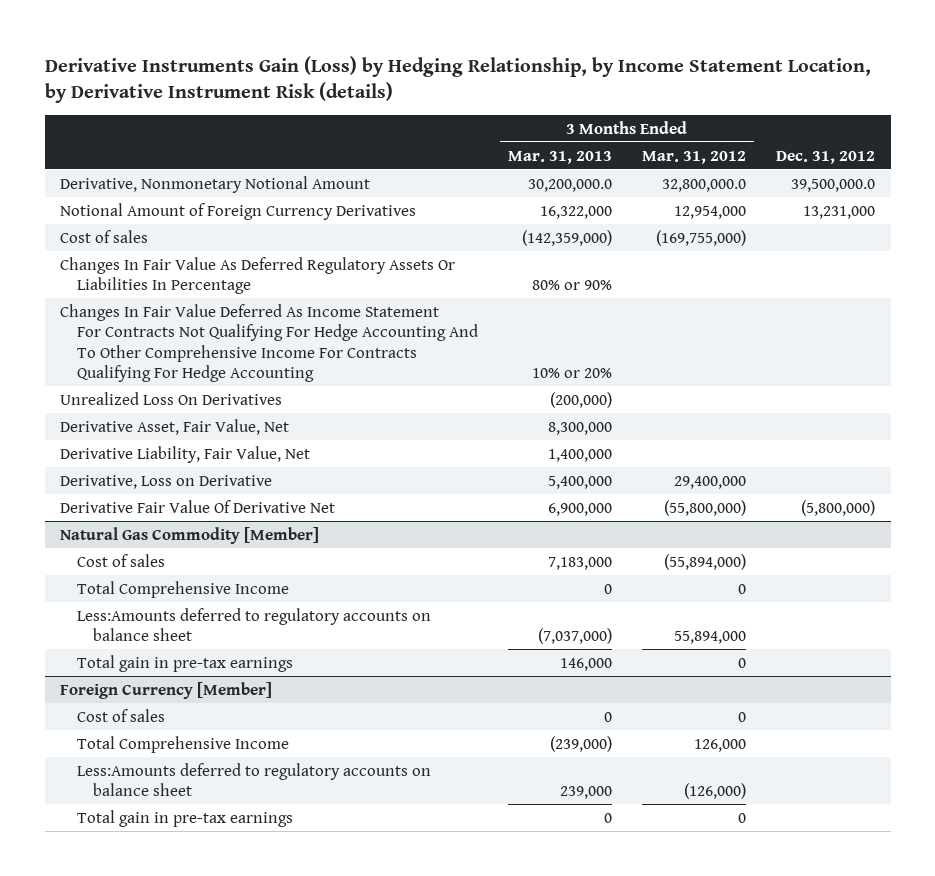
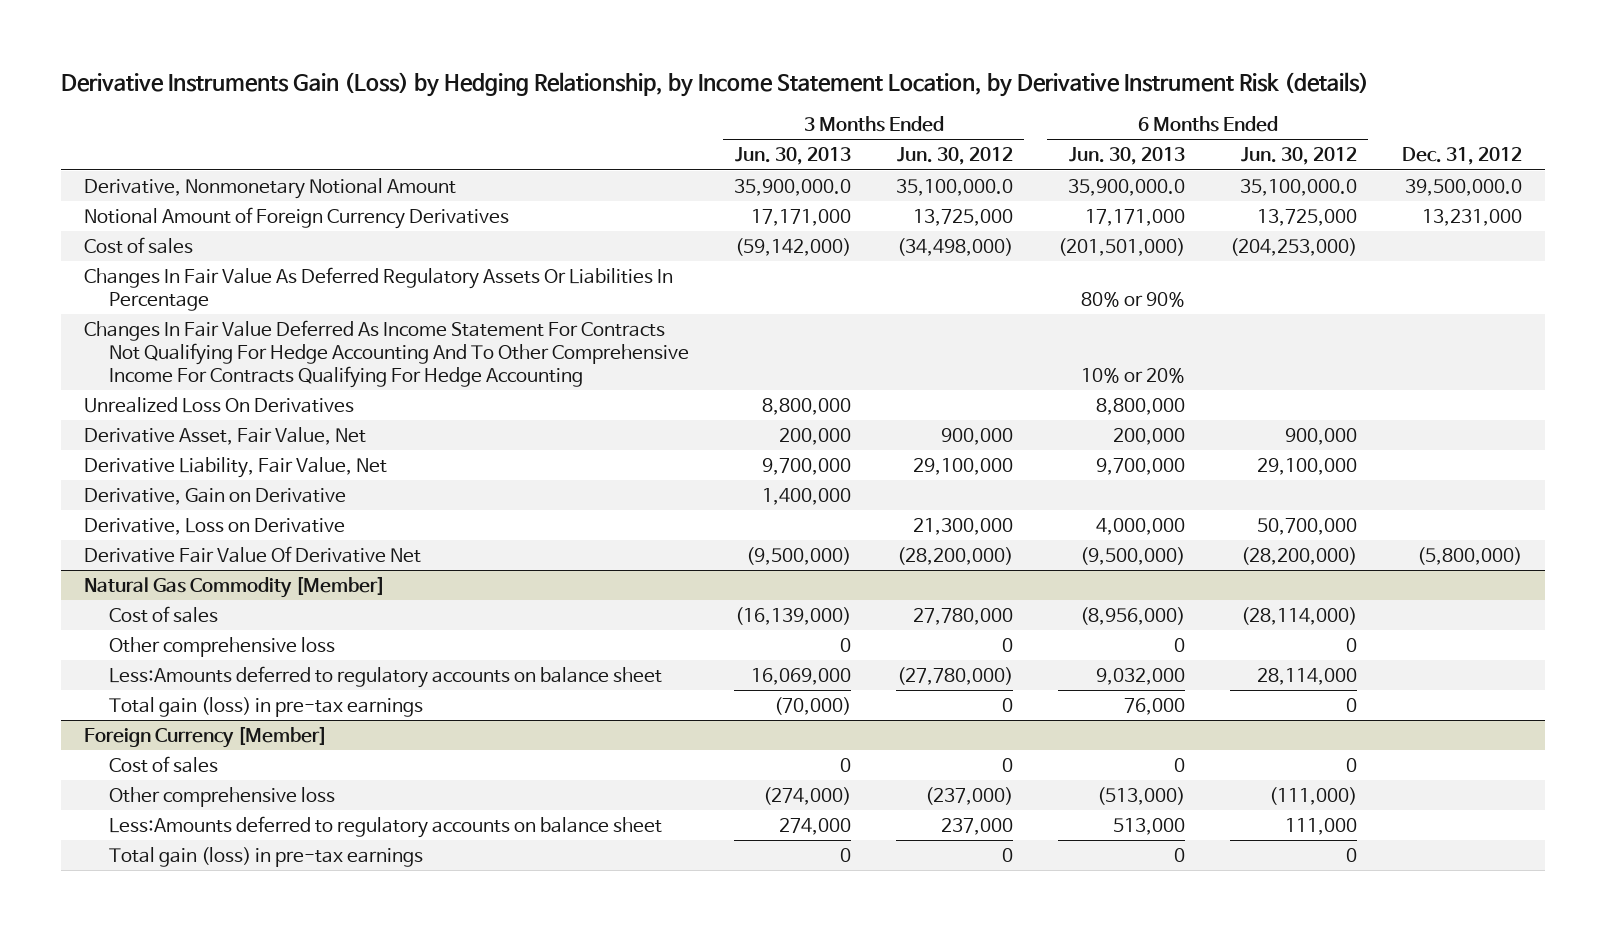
- | 3 Months Ended Mar. 31, 2013 | 3 Months Ended Mar. 31, 2012 | Dec. 31, 2012
+ | 3 Months Ended Jun. 30, 2013 | 3 Months Ended Jun. 30, 2012 | 6 Months Ended Jun. 30, 2013 | 6 Months Ended Jun. 30, 2012 | Dec. 31, 2012
+ Derivative, Gain on Derivative | 1,400,000 | | | |
@ Natural Gas Commodity [Member]
- Total Comprehensive Income | 0 | 0 |
+ Other comprehensive loss | 0 | 0 | 0 | 0 |
- Total gain in pre-tax earnings | 146,000 | 0 |
+ Total gain (loss) in pre-tax earnings | (70,000) | 0 | 76,000 | 0 |
@ Foreign Currency [Member]
- Total Comprehensive Income | (239,000) | 126,000 |
+ Other comprehensive loss | (274,000) | (237,000) | (513,000) | (111,000) |
- Total gain in pre-tax earnings | 0 | 0 |
+ Total gain (loss) in pre-tax earnings | 0 | 0 | 0 | 0 |

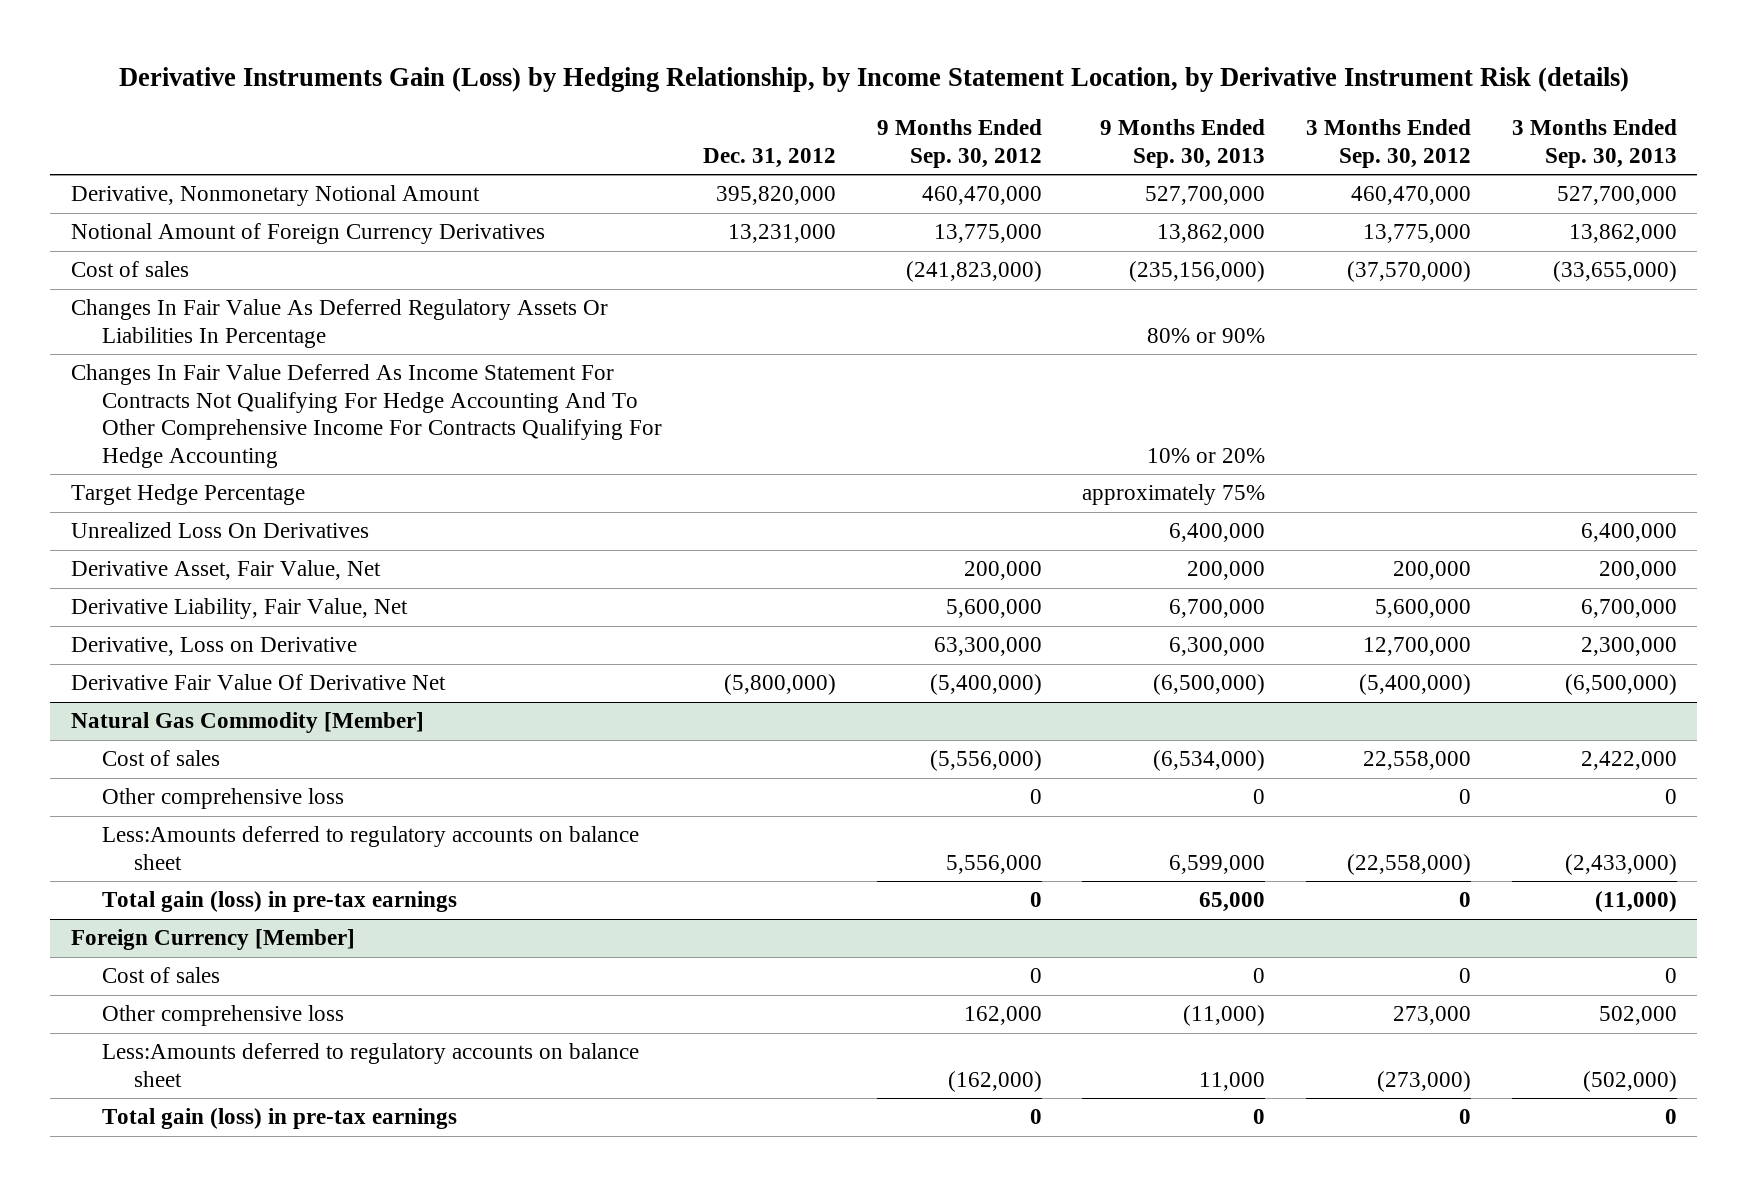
- | 3 Months Ended Jun. 30, 2013 | 3 Months Ended Jun. 30, 2012 | 6 Months Ended Jun. 30, 2013 | 6 Months Ended Jun. 30, 2012 | Dec. 31, 2012
+ | Dec. 31, 2012 | 9 Months Ended Sep. 30, 2012 | 9 Months Ended Sep. 30, 2013 | 3 Months Ended Sep. 30, 2012 | 3 Months Ended Sep. 30, 2013
- Derivative, Nonmonetary Notional Amount | 35,900,000.0 | 35,100,000.0 | 35,900,000.0 | 35,100,000.0 | 39,500,000.0
+ Derivative, Nonmonetary Notional Amount | 395,820,000 | 460,470,000 | 527,700,000 | 460,470,000 | 527,700,000
+ Target Hedge Percentage | | | approximately 75% | |
- Derivative, Gain on Derivative | 1,400,000 | | | |

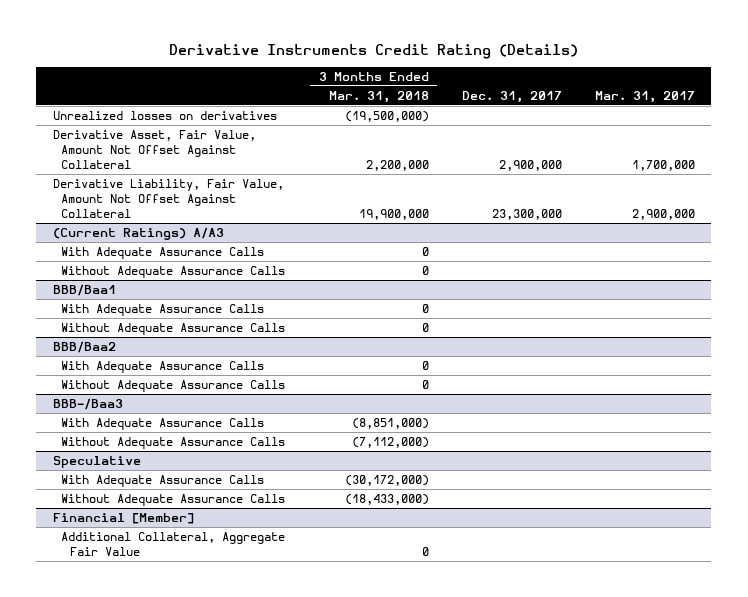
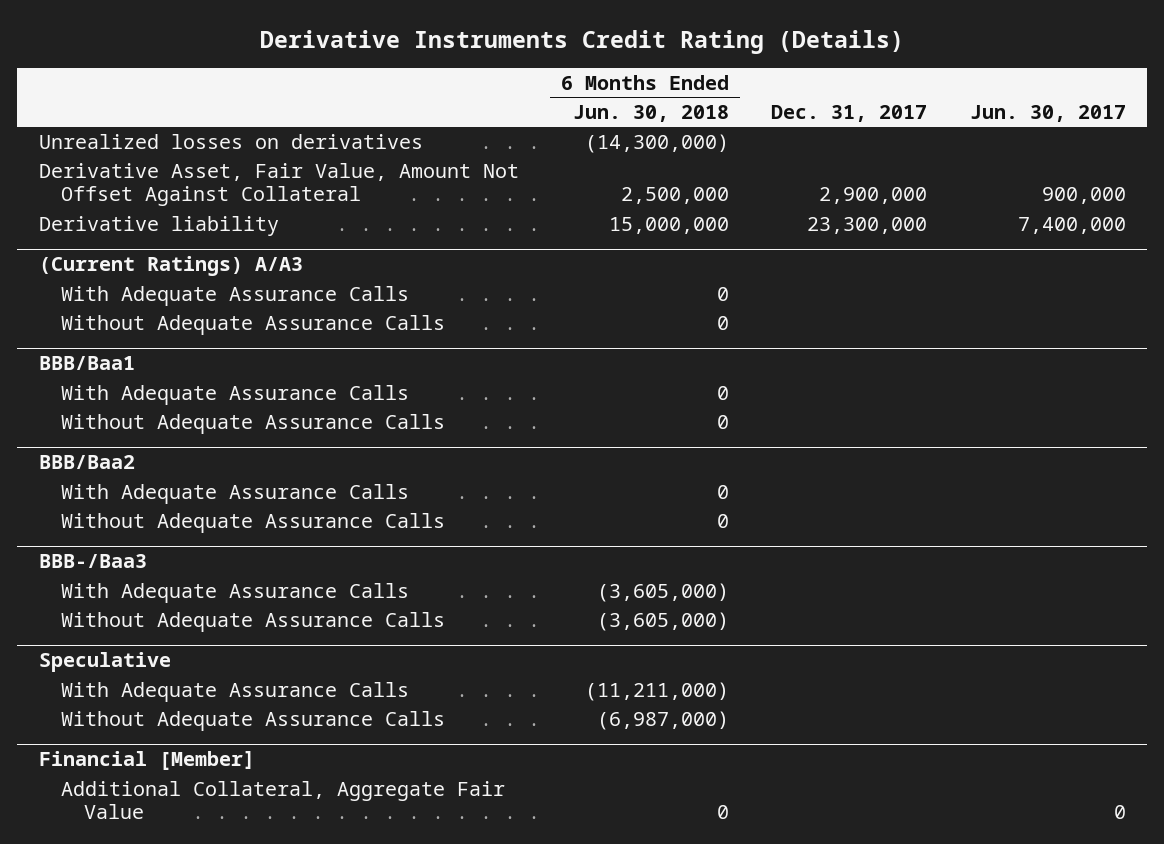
- | 3 Months Ended Mar. 31, 2018 | Dec. 31, 2017 | Mar. 31, 2017
+ | 6 Months Ended Jun. 30, 2018 | Dec. 31, 2017 | Jun. 30, 2017
- Derivative Liability, Fair Value, Amount Not Offset Against Collateral | 19,900,000 | 23,300,000 | 2,900,000
+ Derivative liability | 15,000,000 | 23,300,000 | 7,400,000

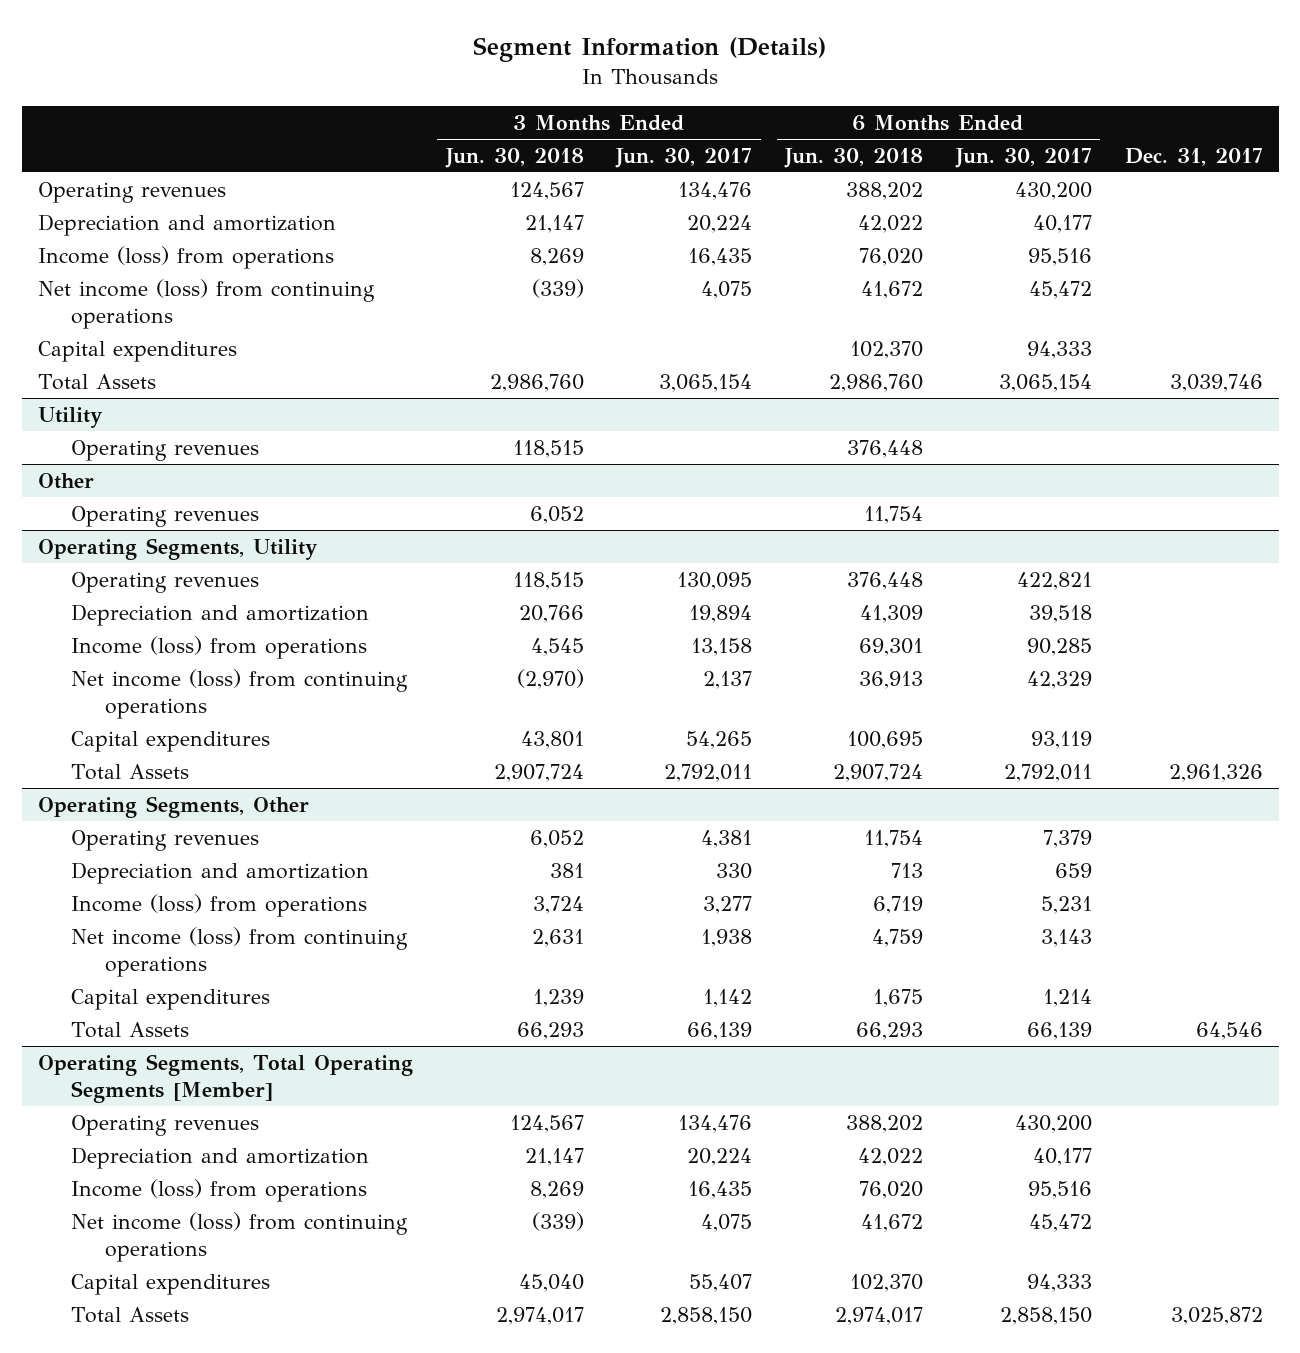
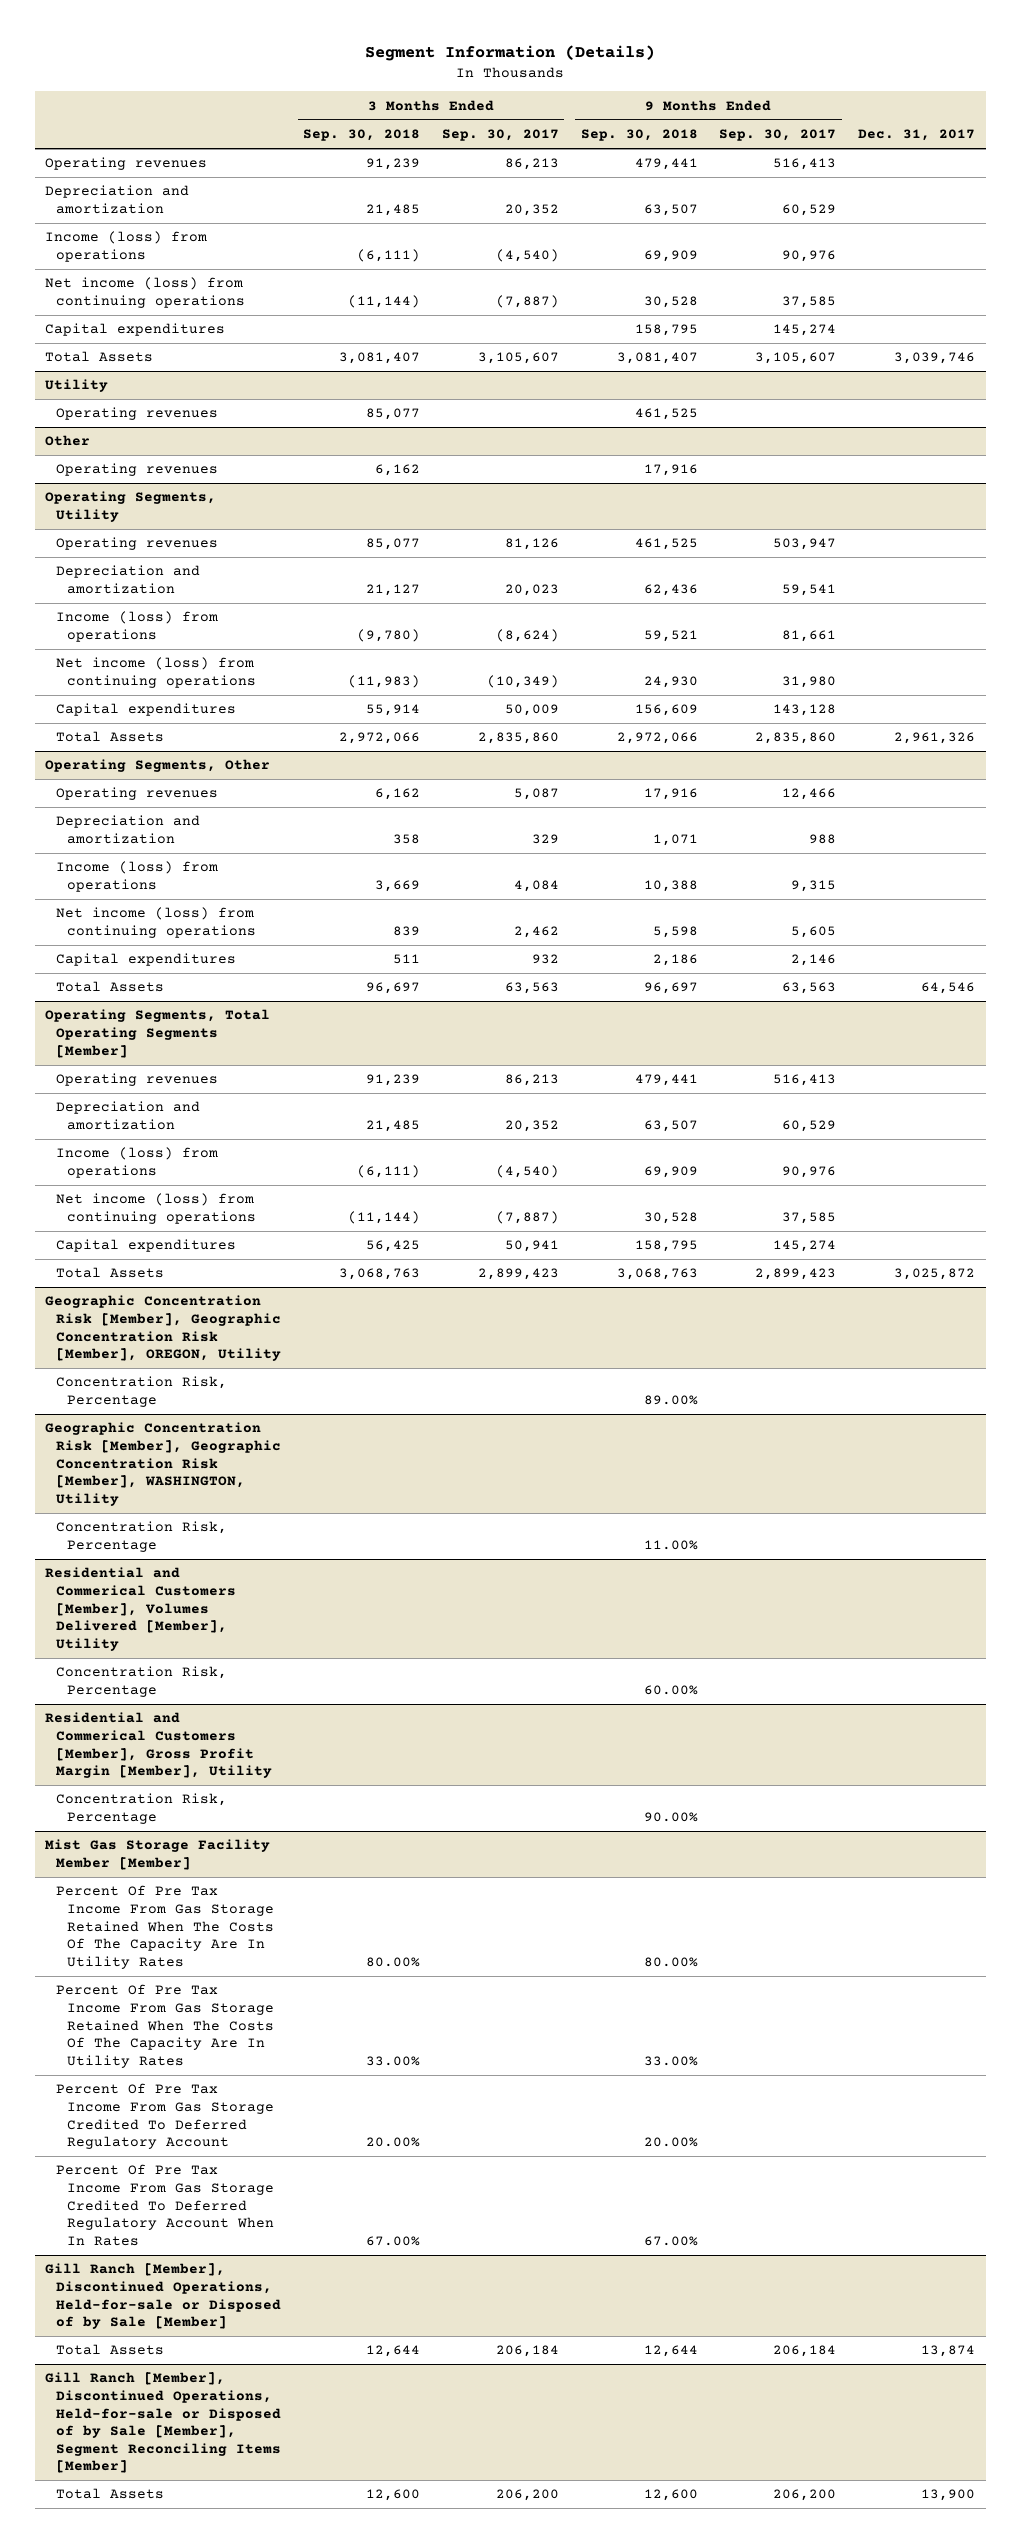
- | 3 Months Ended Jun. 30, 2018 | 3 Months Ended Jun. 30, 2017 | 6 Months Ended Jun. 30, 2018 | 6 Months Ended Jun. 30, 2017 | Dec. 31, 2017
+ | 3 Months Ended Sep. 30, 2018 | 3 Months Ended Sep. 30, 2017 | 9 Months Ended Sep. 30, 2018 | 9 Months Ended Sep. 30, 2017 | Dec. 31, 2017
+ Geographic Concentration Risk [Member], Geographic Concentration Risk [Member], OREGON, Utility
+ Concentration Risk, Percentage | | | 89.00% | |
+ Geographic Concentration Risk [Member], Geographic Concentration Risk [Member], WASHINGTON, Utility
+ Concentration Risk, Percentage | | | 11.00% | |
+ Residential and Commerical Customers [Member], Volumes Delivered [Member], Utility
+ Concentration Risk, Percentage | | | 60.00% | |
+ Residential and Commerical Customers [Member], Gross Profit Margin [Member], Utility
+ Concentration Risk, Percentage | | | 90.00% | |
+ Mist Gas Storage Facility Member [Member]
+ Percent Of Pre Tax Income From Gas Storage Retained When The Costs Of The Capacity Are In Utility Rates | 80.00% | | 80.00% | |
+ Percent Of Pre Tax Income From Gas Storage Retained When The Costs Of The Capacity Are In Utility Rates | 33.00% | | 33.00% | |
+ Percent Of Pre Tax Income From Gas Storage Credited To Deferred Regulatory Account | 20.00% | | 20.00% | |
+ Percent Of Pre Tax Income From Gas Storage Credited To Deferred Regulatory Account When In Rates | 67.00% | | 67.00% | |
+ Gill Ranch [Member], Discontinued Operations, Held-for-sale or Disposed of by Sale [Member]
+ Total Assets | 12,644 | 206,184 | 12,644 | 206,184 | 13,874
+ Gill Ranch [Member], Discontinued Operations, Held-for-sale or Disposed of by Sale [Member], Segment Reconciling Items [Member]
+ Total Assets | 12,600 | 206,200 | 12,600 | 206,200 | 13,900

